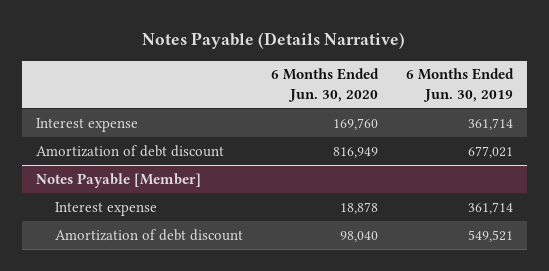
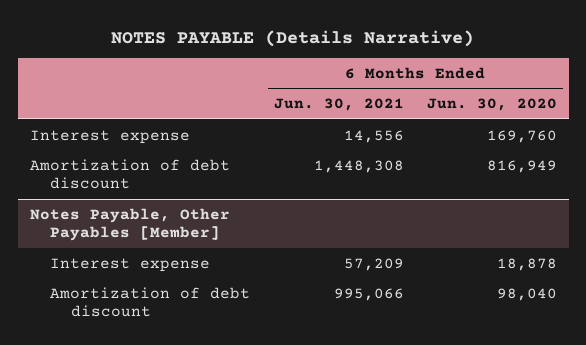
- Notes Payable (Details Narrative)
+ NOTES PAYABLE (Details Narrative)
- | 6 Months Ended Jun. 30, 2020 | 6 Months Ended Jun. 30, 2019
+ | 6 Months Ended Jun. 30, 2021 | 6 Months Ended Jun. 30, 2020
- Notes Payable [Member]
+ Notes Payable, Other Payables [Member]

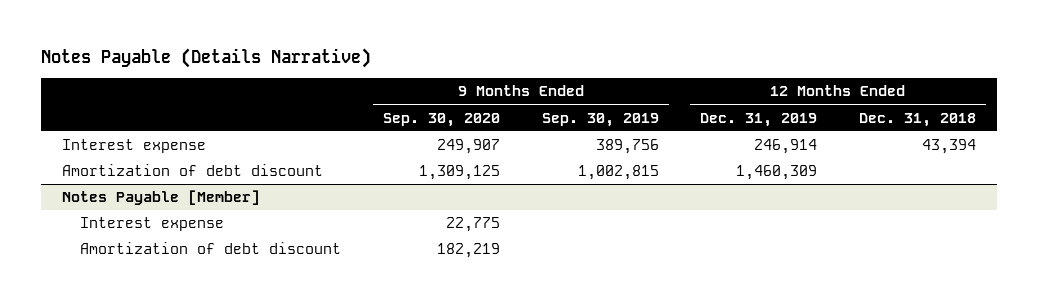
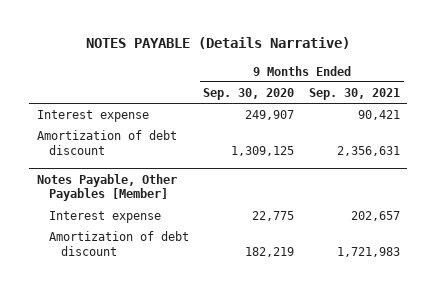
- Notes Payable (Details Narrative)
+ NOTES PAYABLE (Details Narrative)
- | 9 Months Ended Sep. 30, 2020 | 9 Months Ended Sep. 30, 2019 | 12 Months Ended Dec. 31, 2019 | 12 Months Ended Dec. 31, 2018
+ | 9 Months Ended Sep. 30, 2020 | 9 Months Ended Sep. 30, 2021
- Notes Payable [Member]
+ Notes Payable, Other Payables [Member]

